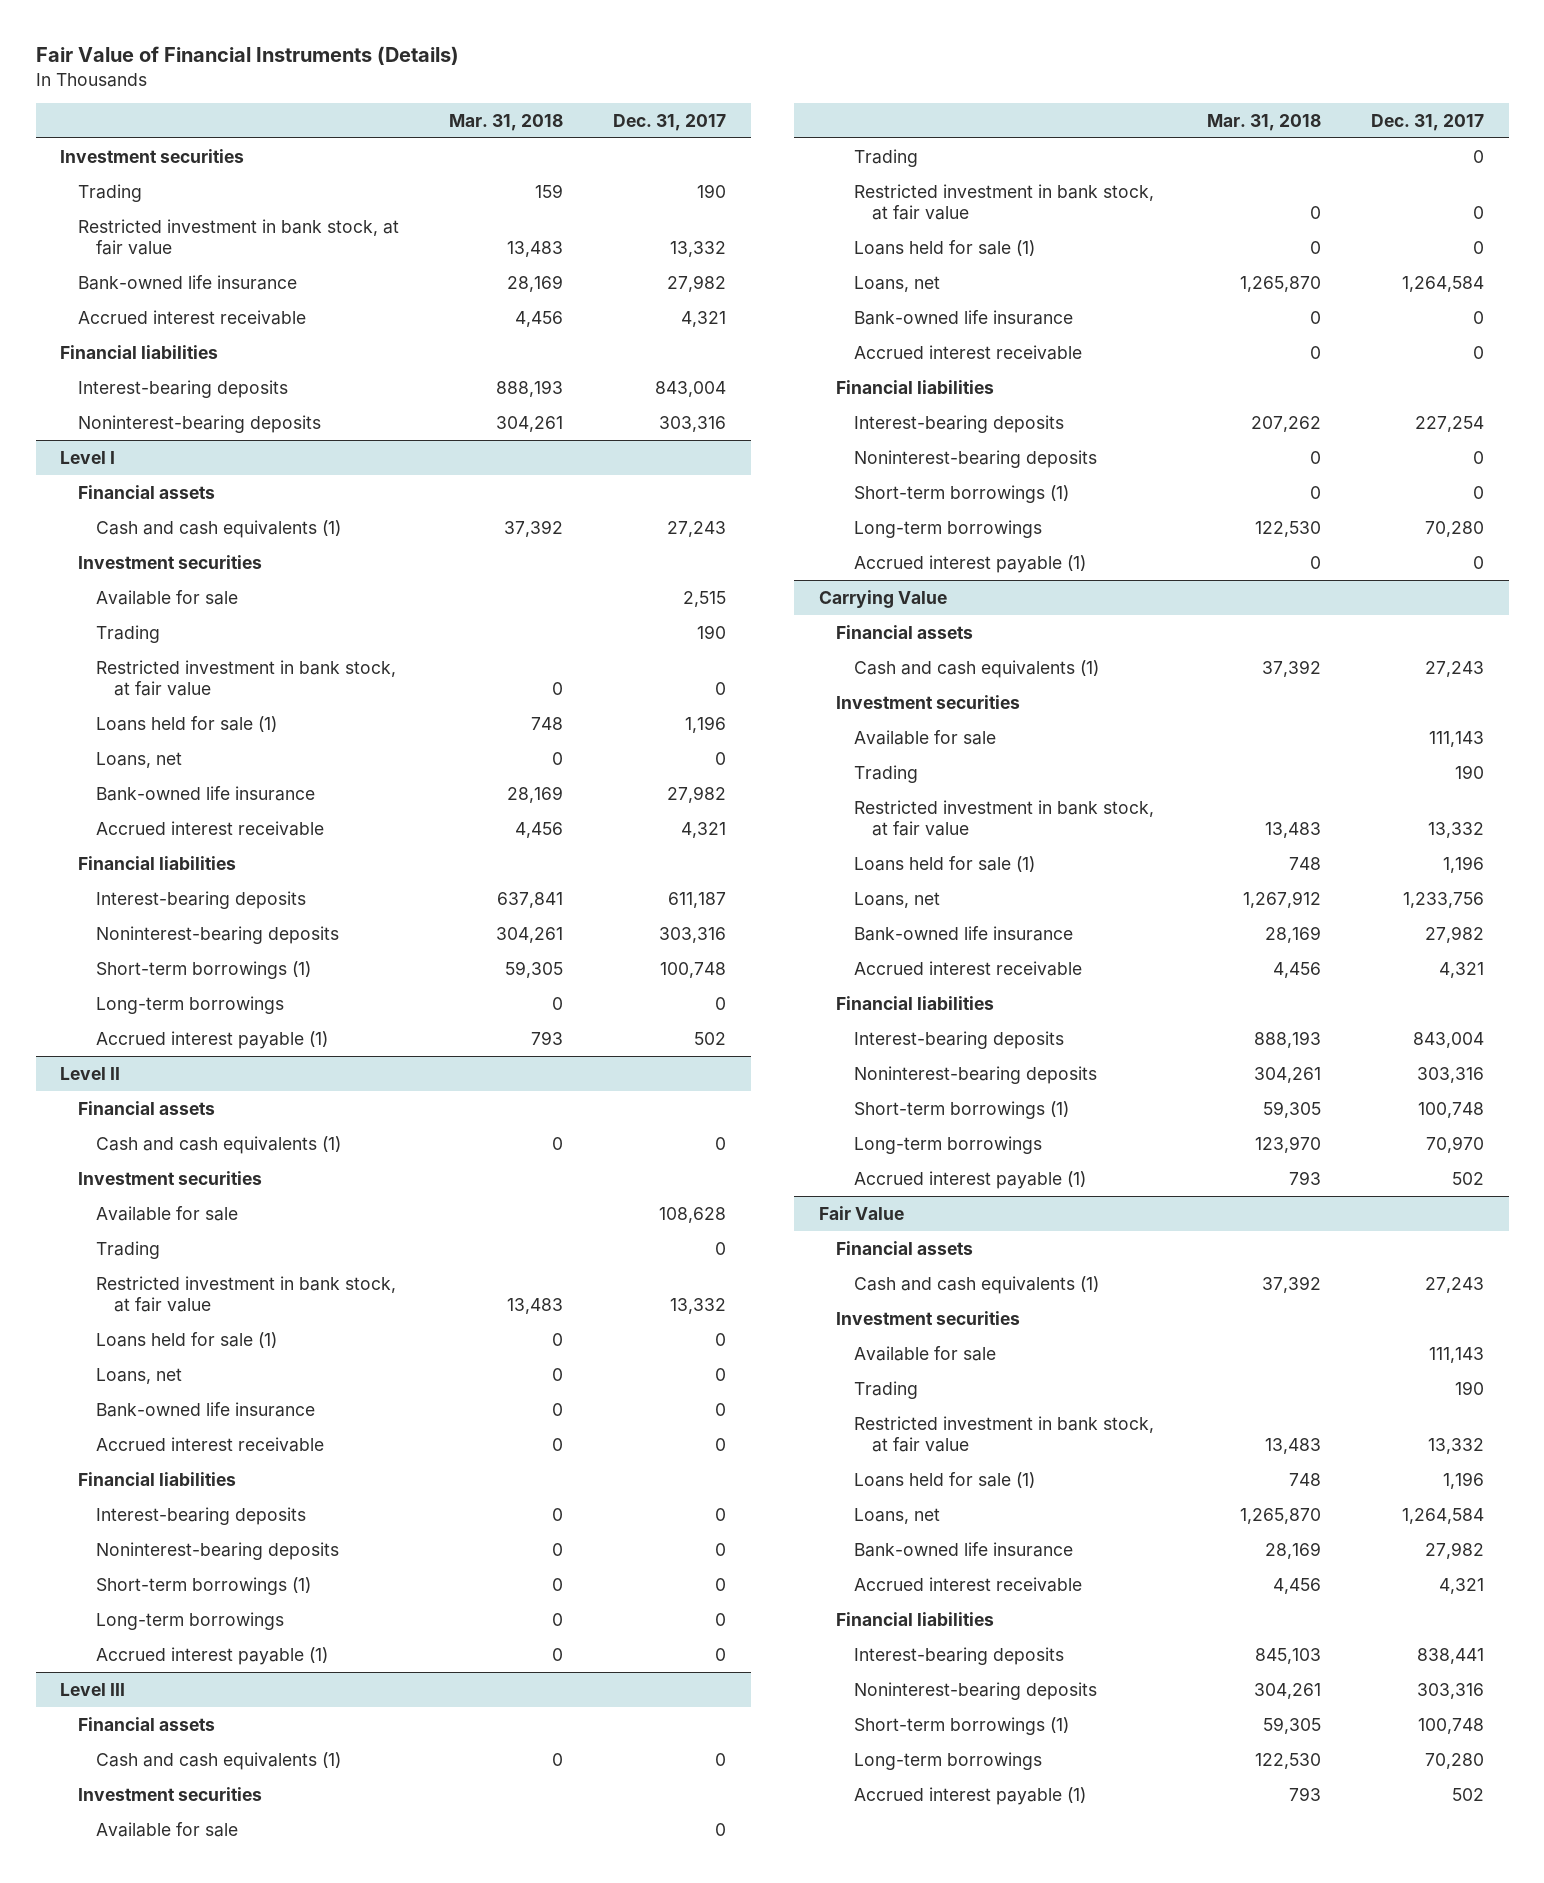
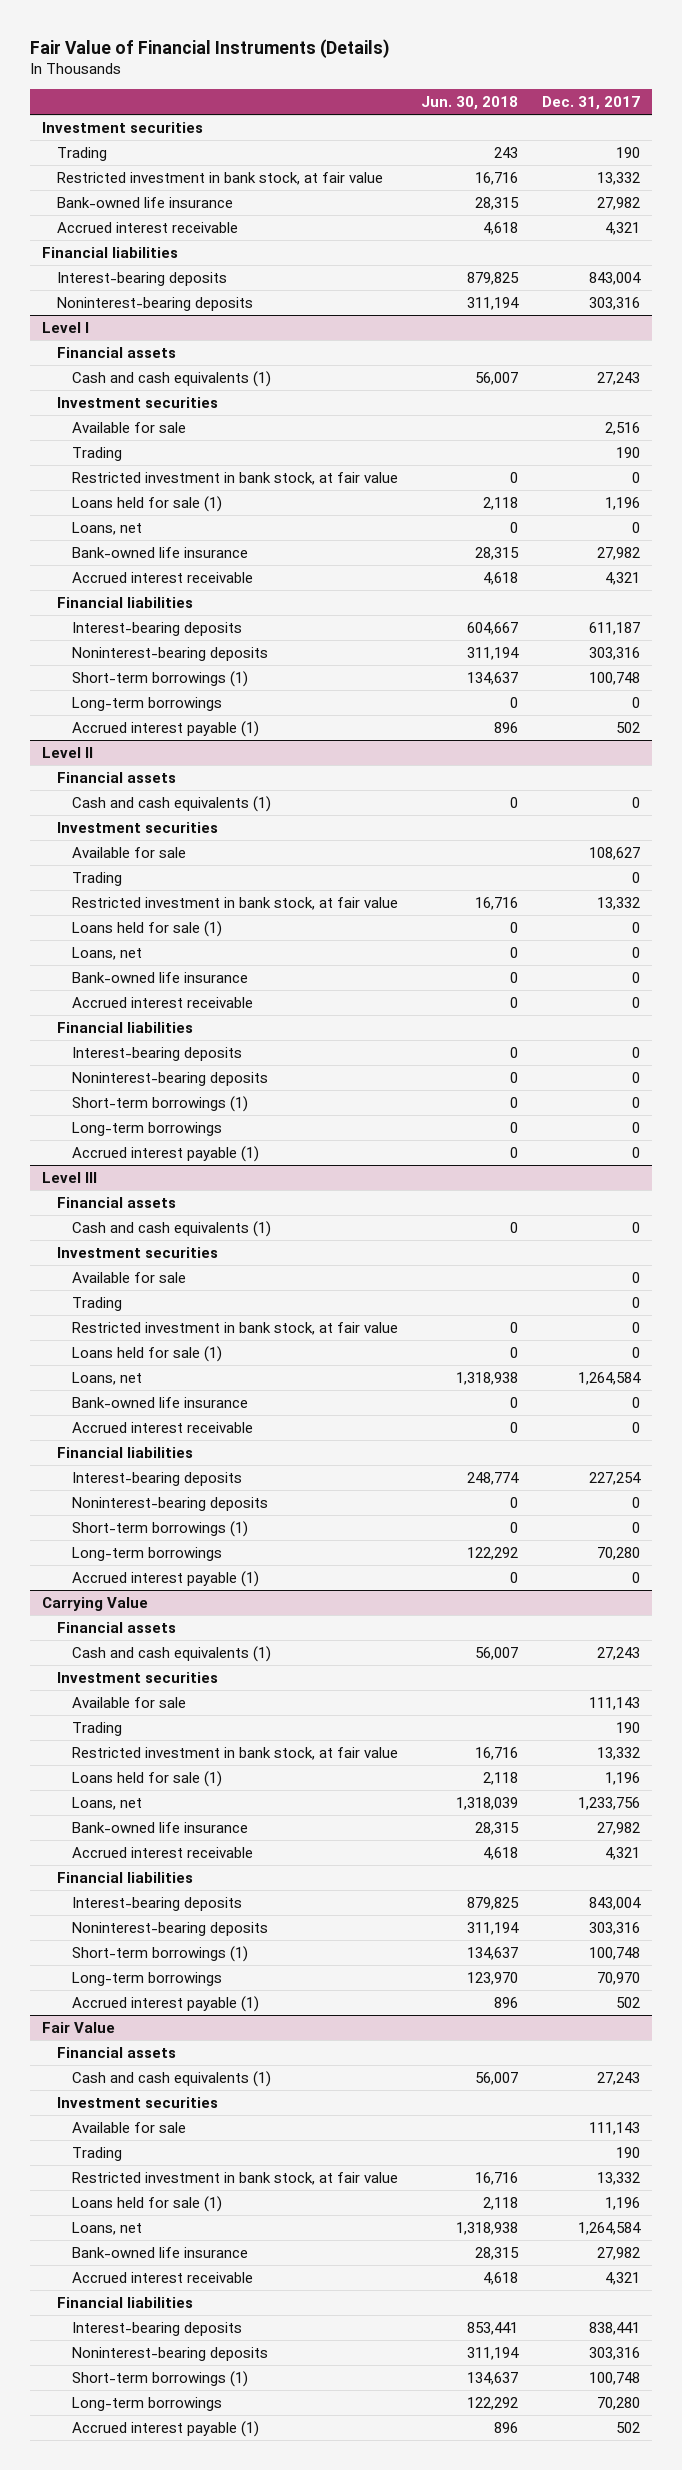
- | Mar. 31, 2018 | Dec. 31, 2017
+ | Jun. 30, 2018 | Dec. 31, 2017
@ Level I
- Available for sale | | 2,515
+ Available for sale | | 2,516
@ Level II
- Available for sale | | 108,628
+ Available for sale | | 108,627

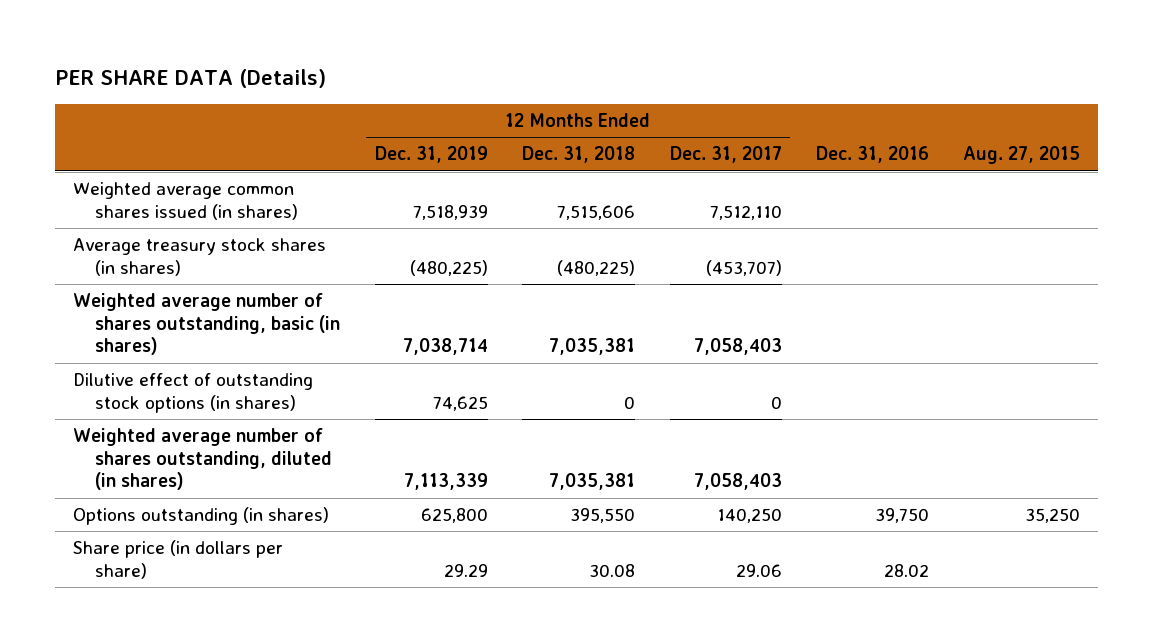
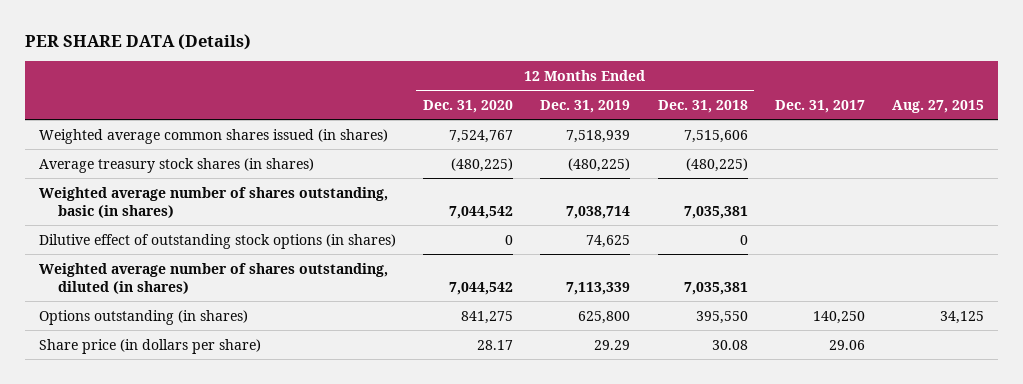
- | 12 Months Ended Dec. 31, 2019 | 12 Months Ended Dec. 31, 2018 | 12 Months Ended Dec. 31, 2017 | Dec. 31, 2016 | Aug. 27, 2015
+ | 12 Months Ended Dec. 31, 2020 | 12 Months Ended Dec. 31, 2019 | 12 Months Ended Dec. 31, 2018 | Dec. 31, 2017 | Aug. 27, 2015
- Options outstanding (in shares) | 625,800 | 395,550 | 140,250 | 39,750 | 35,250
+ Options outstanding (in shares) | 841,275 | 625,800 | 395,550 | 140,250 | 34,125

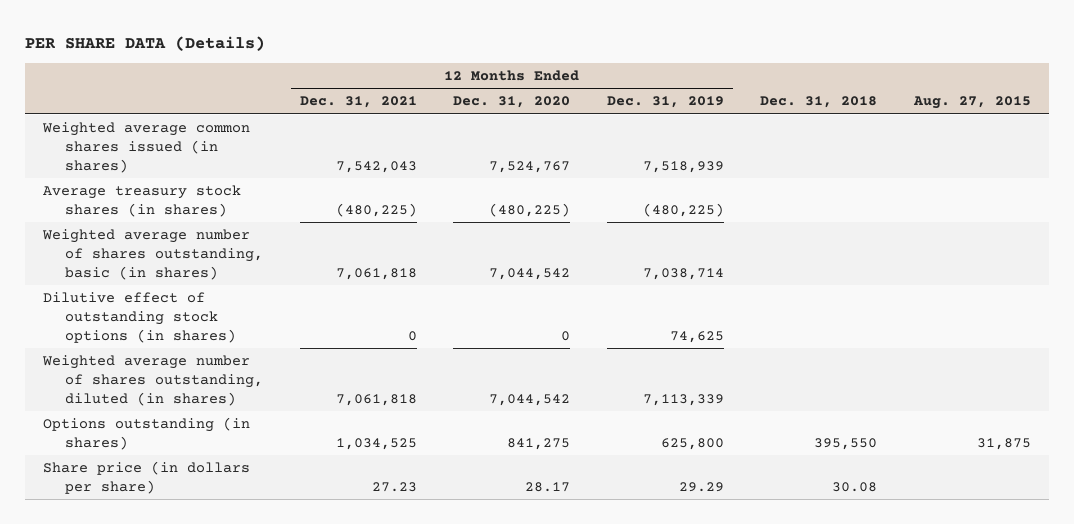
- | 12 Months Ended Dec. 31, 2020 | 12 Months Ended Dec. 31, 2019 | 12 Months Ended Dec. 31, 2018 | Dec. 31, 2017 | Aug. 27, 2015
+ | 12 Months Ended Dec. 31, 2021 | 12 Months Ended Dec. 31, 2020 | 12 Months Ended Dec. 31, 2019 | Dec. 31, 2018 | Aug. 27, 2015
- Options outstanding (in shares) | 841,275 | 625,800 | 395,550 | 140,250 | 34,125
+ Options outstanding (in shares) | 1,034,525 | 841,275 | 625,800 | 395,550 | 31,875

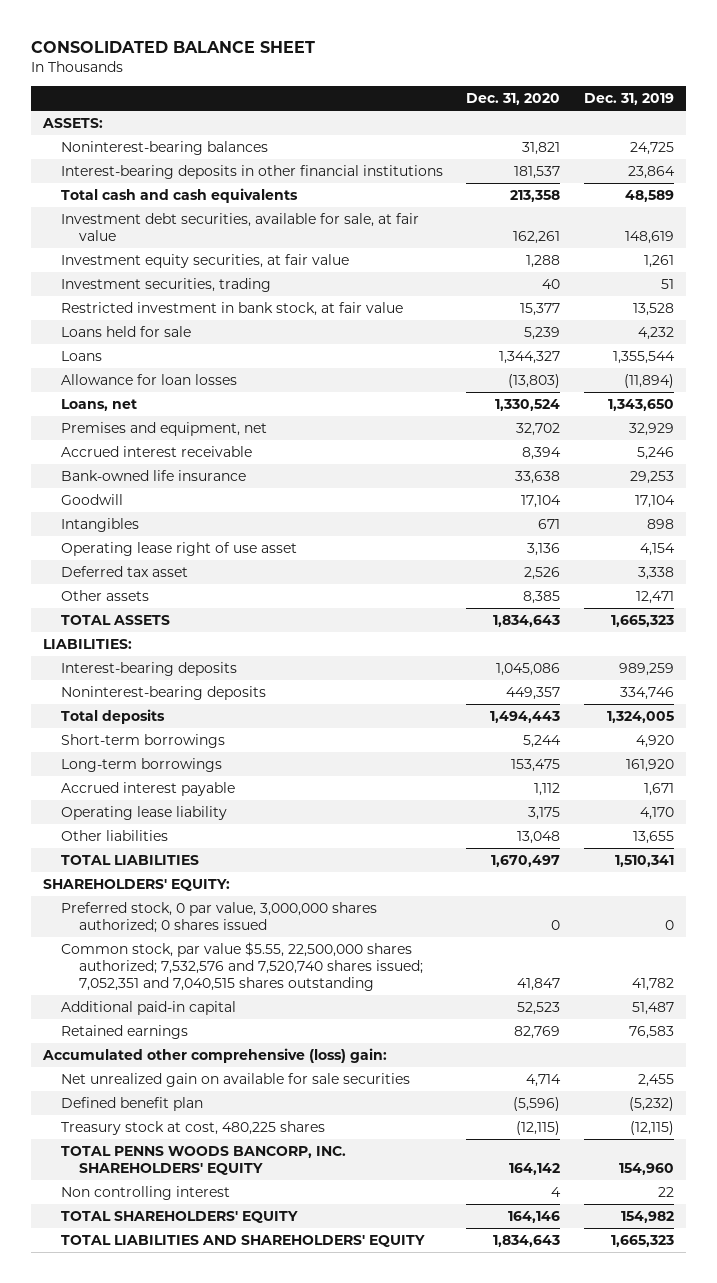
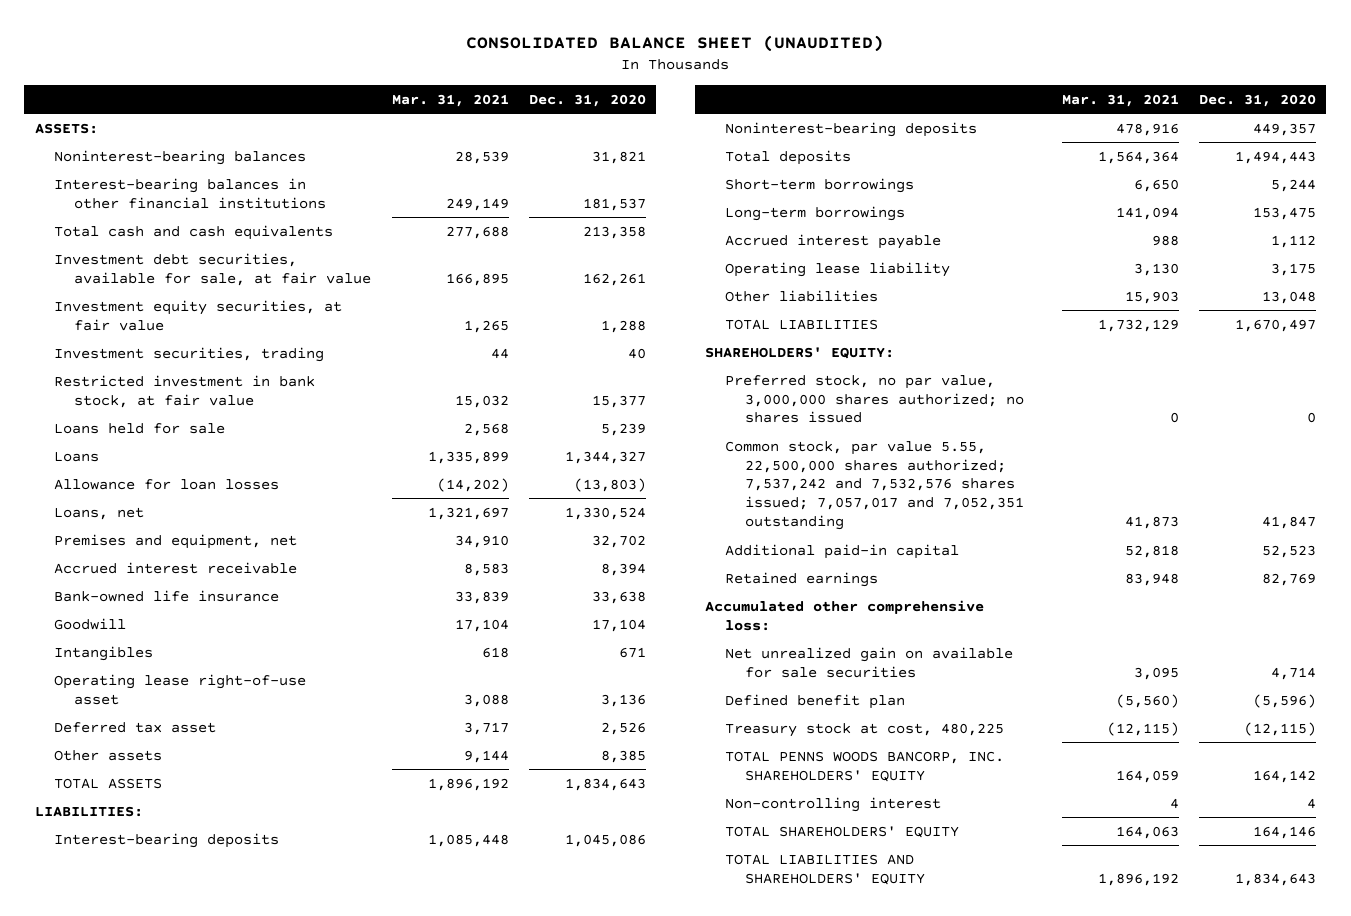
- CONSOLIDATED BALANCE SHEET
+ CONSOLIDATED BALANCE SHEET (UNAUDITED)
- | Dec. 31, 2020 | Dec. 31, 2019
+ | Mar. 31, 2021 | Dec. 31, 2020
- Interest-bearing deposits in other financial institutions | 181,537 | 23,864
+ Interest-bearing balances in other financial institutions | 249,149 | 181,537
- Operating lease right of use asset | 3,136 | 4,154
+ Operating lease right-of-use asset | 3,088 | 3,136
- Preferred stock, 0 par value, 3,000,000 shares authorized; 0 shares issued | 0 | 0
- Common stock, par value $5.55, 22,500,000 shares authorized; 7,532,576 and 7,520,740 shares issued; 7,052,351 and 7,040,515 shares outstanding | 41,847 | 41,782
+ Preferred stock, no par value, 3,000,000 shares authorized; no shares issued | 0 | 0
+ Common stock, par value 5.55, 22,500,000 shares authorized; 7,537,242 and 7,532,576 shares issued; 7,057,017 and 7,052,351 outstanding | 41,873 | 41,847
- Accumulated other comprehensive (loss) gain:
+ Accumulated other comprehensive loss:
- Treasury stock at cost, 480,225 shares | (12,115) | (12,115)
+ Treasury stock at cost, 480,225 | (12,115) | (12,115)
- Non controlling interest | 4 | 22
+ Non-controlling interest | 4 | 4

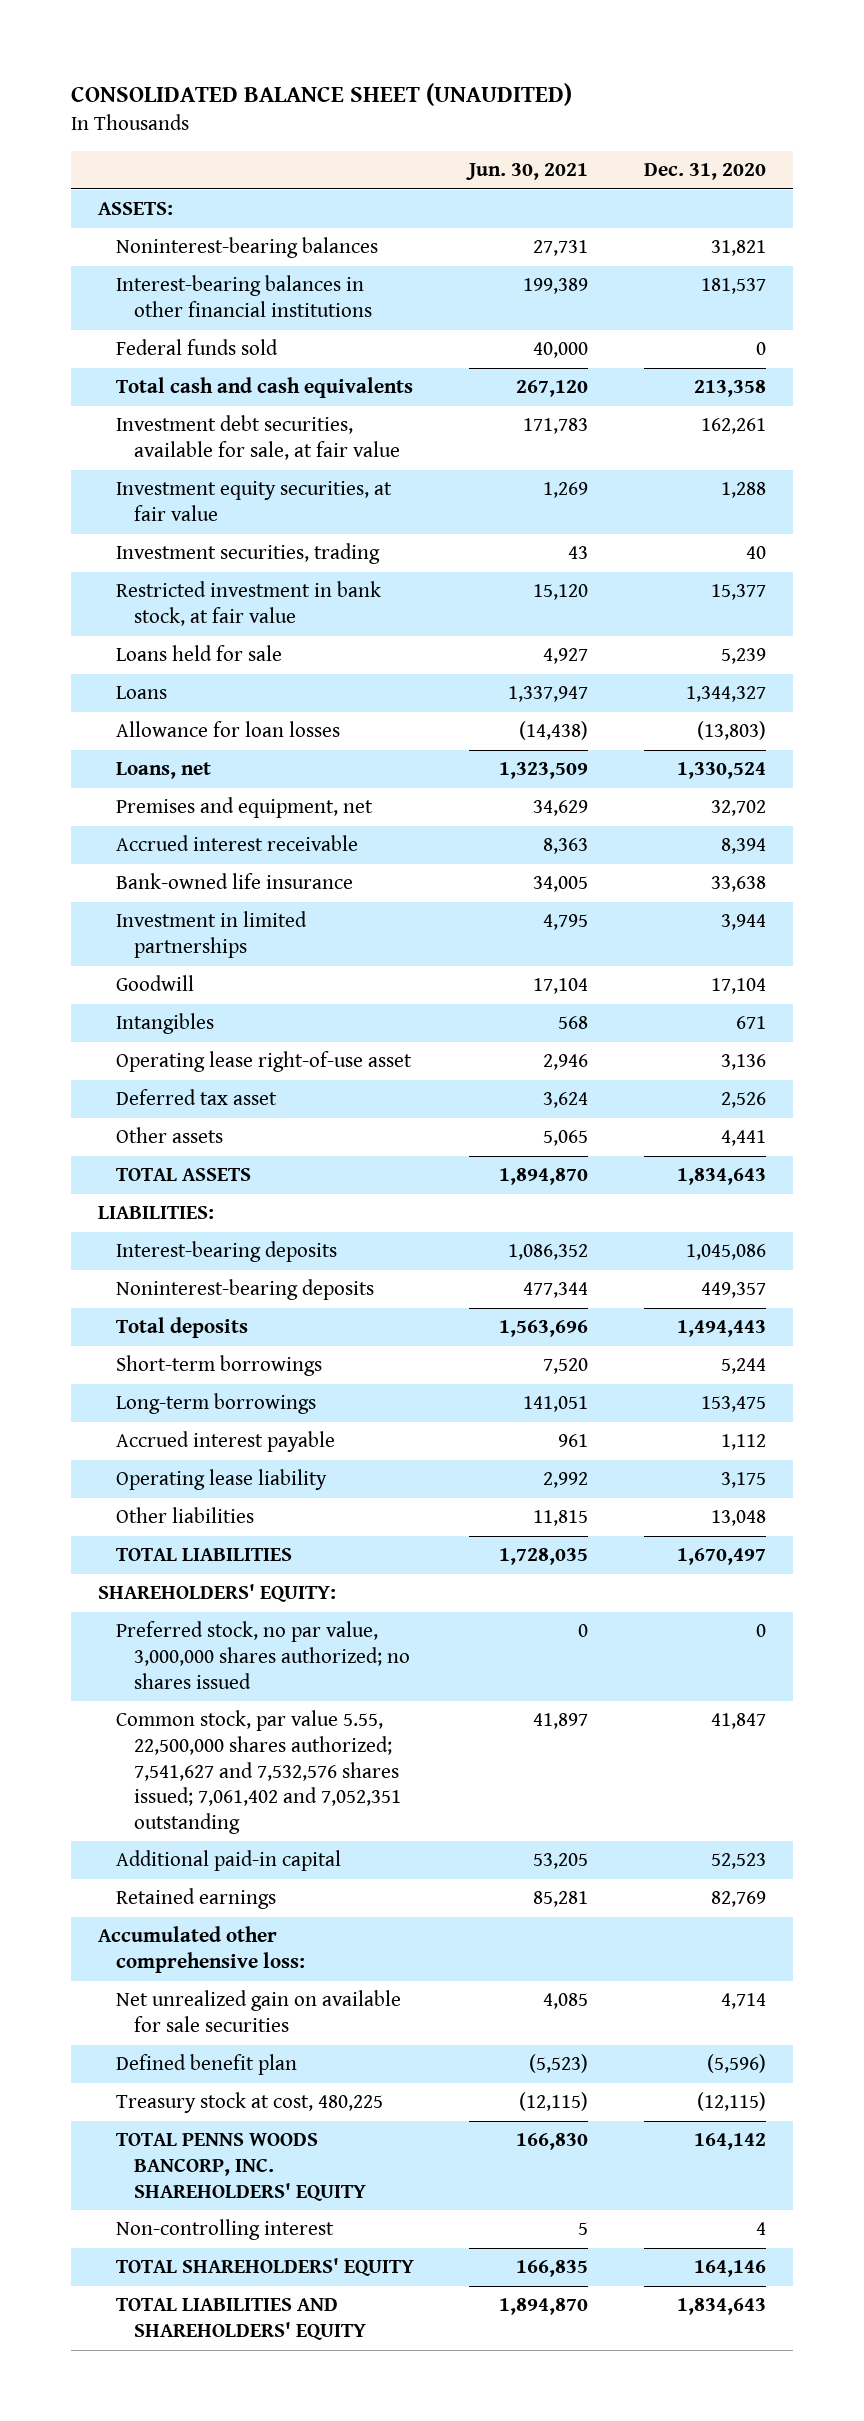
- | Mar. 31, 2021 | Dec. 31, 2020
+ | Jun. 30, 2021 | Dec. 31, 2020
+ Federal funds sold | 40,000 | 0
+ Investment in limited partnerships | 4,795 | 3,944
- Other assets | 9,144 | 8,385
+ Other assets | 5,065 | 4,441
- Common stock, par value 5.55, 22,500,000 shares authorized; 7,537,242 and 7,532,576 shares issued; 7,057,017 and 7,052,351 outstanding | 41,873 | 41,847
+ Common stock, par value 5.55, 22,500,000 shares authorized; 7,541,627 and 7,532,576 shares issued; 7,061,402 and 7,052,351 outstanding | 41,897 | 41,847

